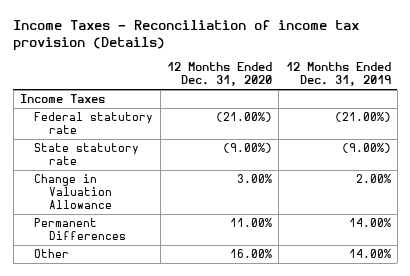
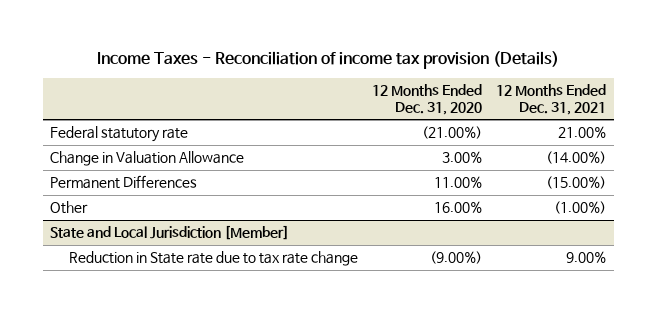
- | 12 Months Ended Dec. 31, 2020 | 12 Months Ended Dec. 31, 2019
+ | 12 Months Ended Dec. 31, 2020 | 12 Months Ended Dec. 31, 2021
- Income Taxes
- State statutory rate | (9.00%) | (9.00%)
+ State and Local Jurisdiction [Member]
+ Reduction in State rate due to tax rate change | (9.00%) | 9.00%

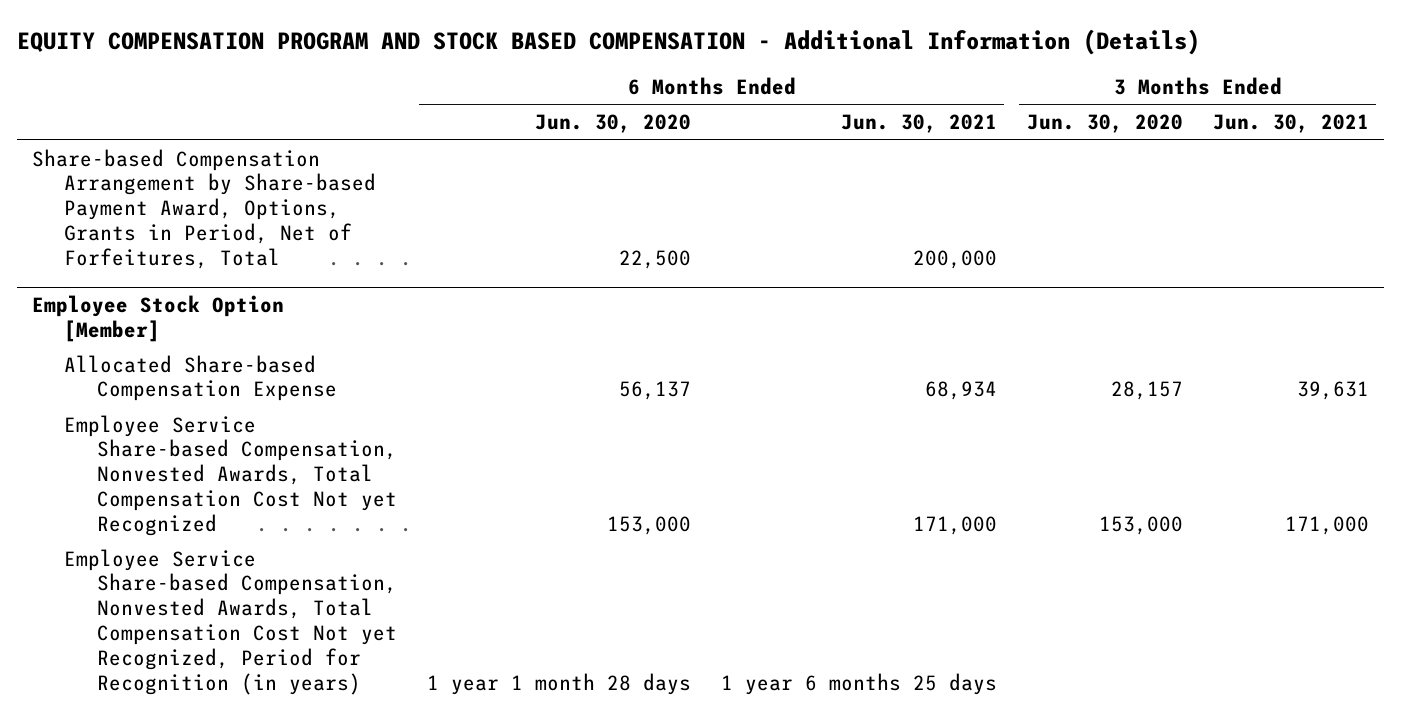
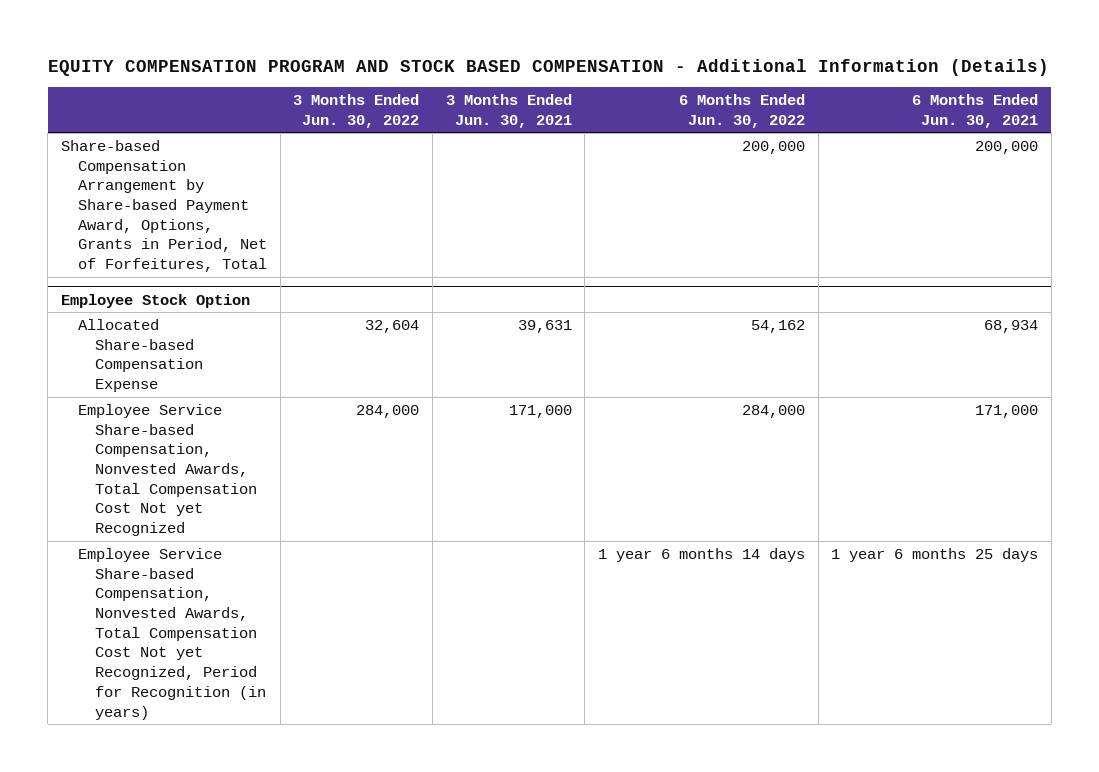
- | 6 Months Ended Jun. 30, 2020 | 6 Months Ended Jun. 30, 2021 | 3 Months Ended Jun. 30, 2020 | 3 Months Ended Jun. 30, 2021
+ | 3 Months Ended Jun. 30, 2022 | 3 Months Ended Jun. 30, 2021 | 6 Months Ended Jun. 30, 2022 | 6 Months Ended Jun. 30, 2021
- Employee Stock Option [Member]
+ Employee Stock Option

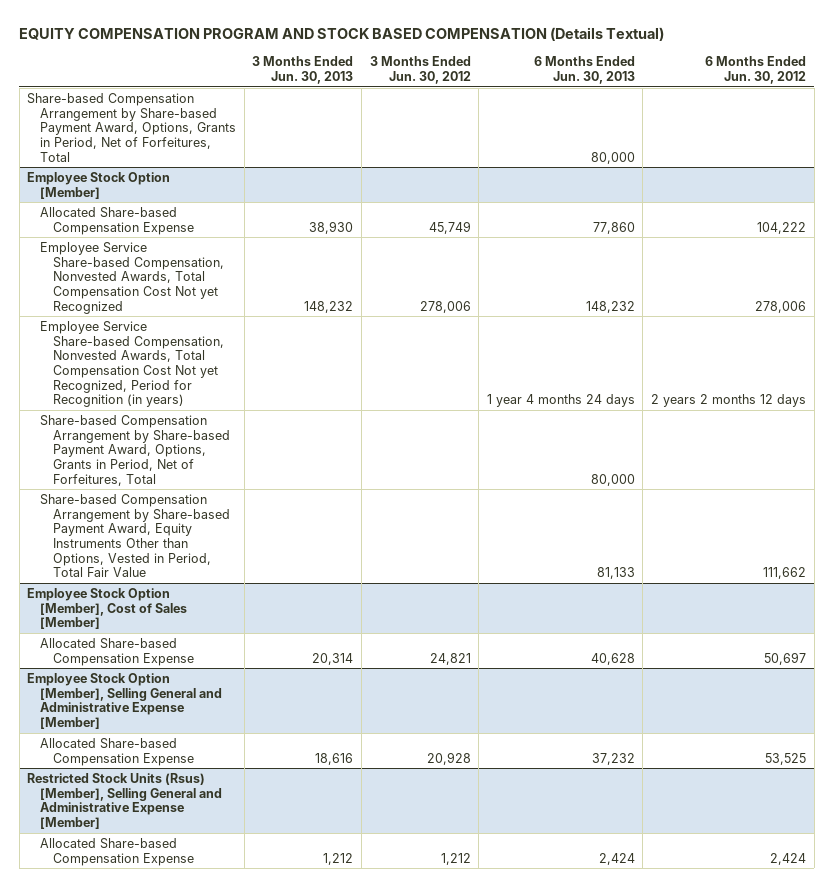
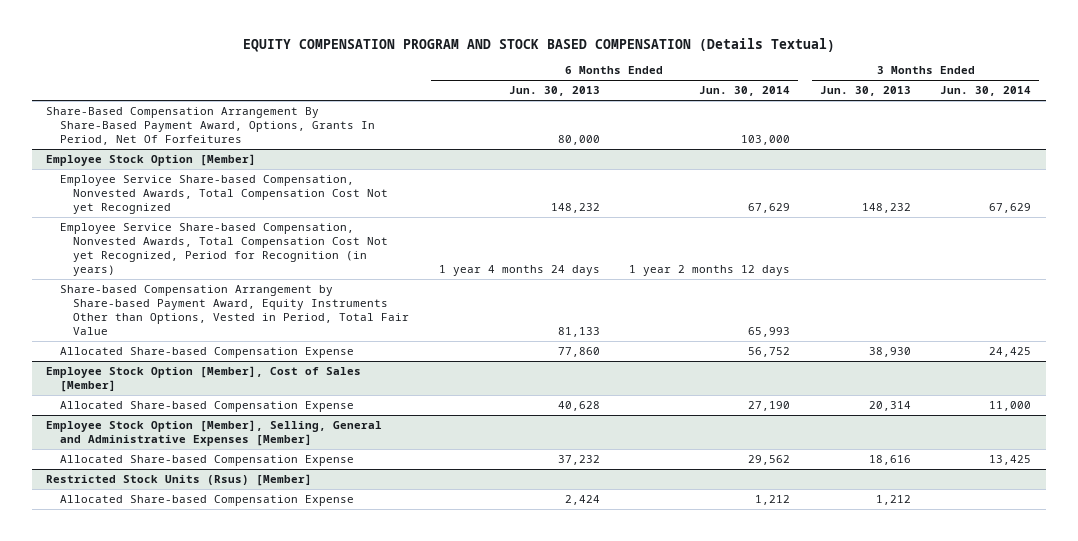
- | 3 Months Ended Jun. 30, 2013 | 3 Months Ended Jun. 30, 2012 | 6 Months Ended Jun. 30, 2013 | 6 Months Ended Jun. 30, 2012
+ | 6 Months Ended Jun. 30, 2013 | 6 Months Ended Jun. 30, 2014 | 3 Months Ended Jun. 30, 2013 | 3 Months Ended Jun. 30, 2014
- Share-based Compensation Arrangement by Share-based Payment Award, Options, Grants in Period, Net of Forfeitures, Total | | | 80,000 |
+ Share-Based Compensation Arrangement By Share-Based Payment Award, Options, Grants In Period, Net Of Forfeitures | 80,000 | 103,000 | |
@ Employee Stock Option [Member]
- Share-based Compensation Arrangement by Share-based Payment Award, Options, Grants in Period, Net of Forfeitures, Total | | | 80,000 |
moved down: Allocated Share-based Compensation Expense | 77,860 | 56,752 | 38,930 | 24,425
- Employee Stock Option [Member], Selling General and Administrative Expense [Member]
+ Employee Stock Option [Member], Selling, General and Administrative Expenses [Member]
- Restricted Stock Units (Rsus) [Member], Selling General and Administrative Expense [Member]
+ Restricted Stock Units (Rsus) [Member]

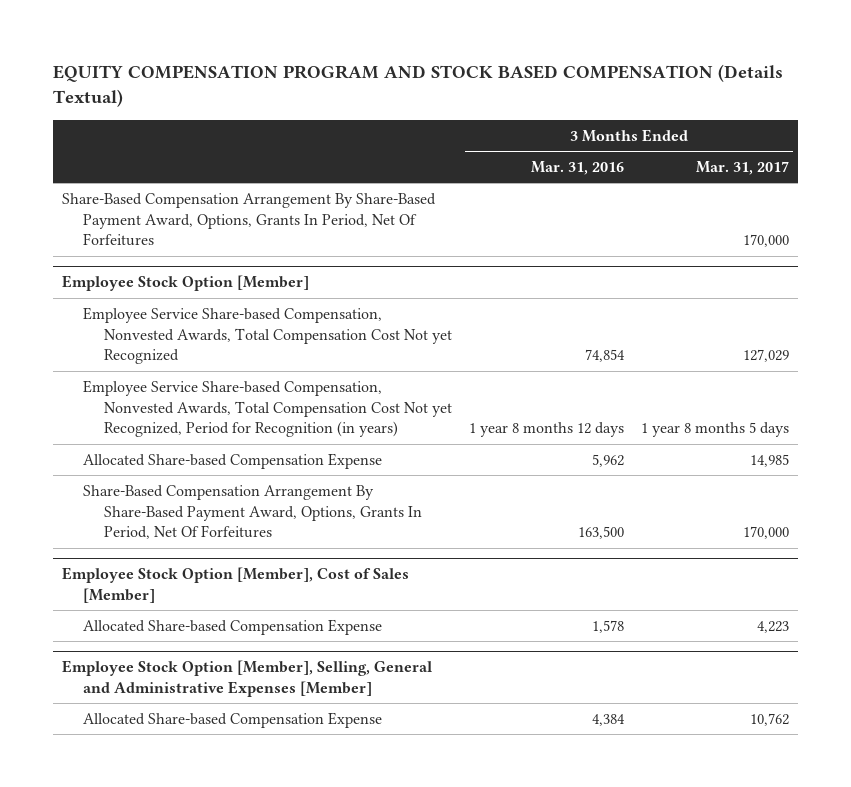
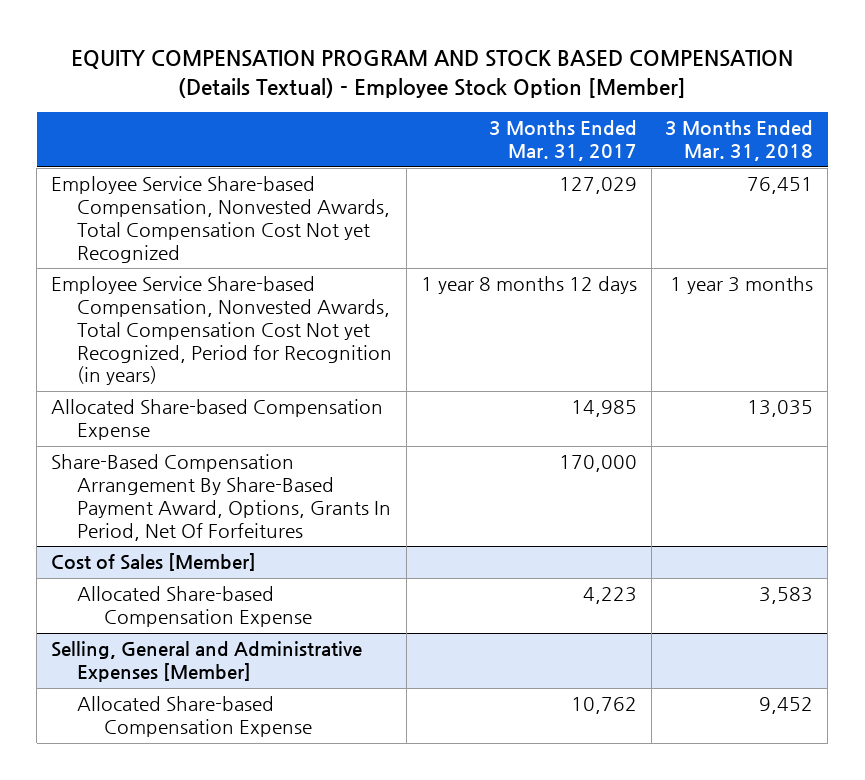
- EQUITY COMPENSATION PROGRAM AND STOCK BASED COMPENSATION (Details Textual)
+ EQUITY COMPENSATION PROGRAM AND STOCK BASED COMPENSATION (Details Textual) - Employee Stock Option [Member]
- | 3 Months Ended Mar. 31, 2016 | 3 Months Ended Mar. 31, 2017
+ | 3 Months Ended Mar. 31, 2017 | 3 Months Ended Mar. 31, 2018
- Share-Based Compensation Arrangement By Share-Based Payment Award, Options, Grants In Period, Net Of Forfeitures | | 170,000
- Employee Stock Option [Member]
- Employee Service Share-based Compensation, Nonvested Awards, Total Compensation Cost Not yet Recognized, Period for Recognition (in years) | 1 year 8 months 12 days | 1 year 8 months 5 days
+ Employee Service Share-based Compensation, Nonvested Awards, Total Compensation Cost Not yet Recognized, Period for Recognition (in years) | 1 year 8 months 12 days | 1 year 3 months
- Employee Stock Option [Member], Cost of Sales [Member]
+ Cost of Sales [Member]
- Employee Stock Option [Member], Selling, General and Administrative Expenses [Member]
+ Selling, General and Administrative Expenses [Member]

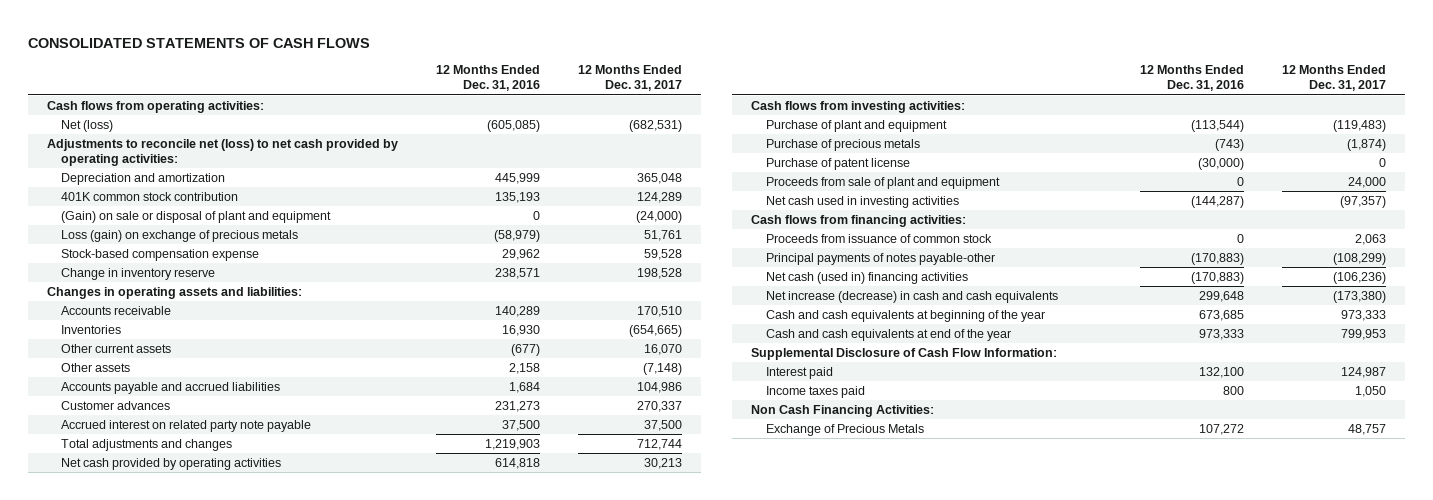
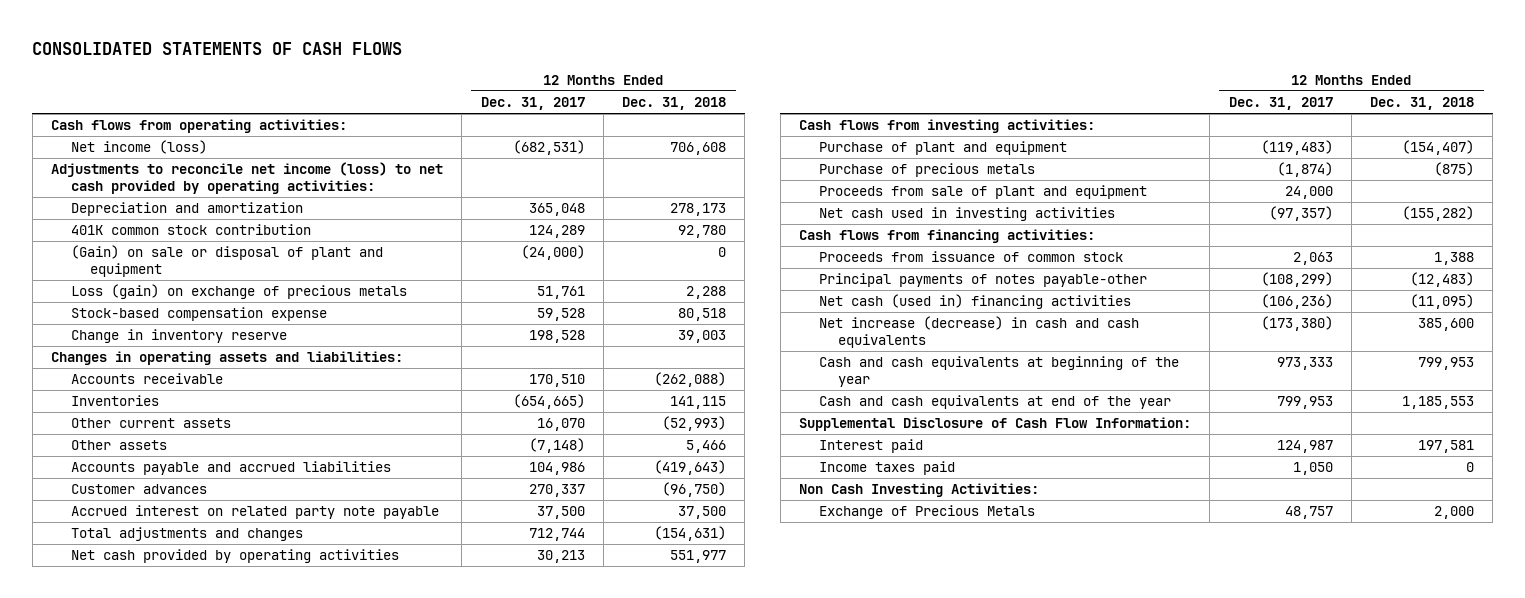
- | 12 Months Ended Dec. 31, 2016 | 12 Months Ended Dec. 31, 2017
+ | 12 Months Ended Dec. 31, 2017 | 12 Months Ended Dec. 31, 2018
- Net (loss) | (605,085) | (682,531)
- Adjustments to reconcile net (loss) to net cash provided by operating activities:
+ Net income (loss) | (682,531) | 706,608
+ Adjustments to reconcile net income (loss) to net cash provided by operating activities:
- Purchase of patent license | (30,000) | 0
- Non Cash Financing Activities:
+ Non Cash Investing Activities:

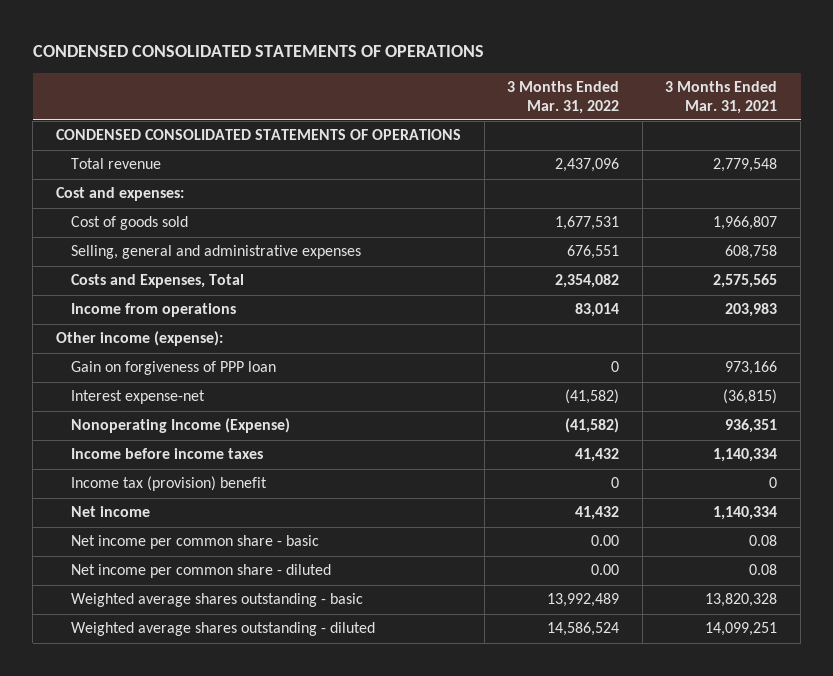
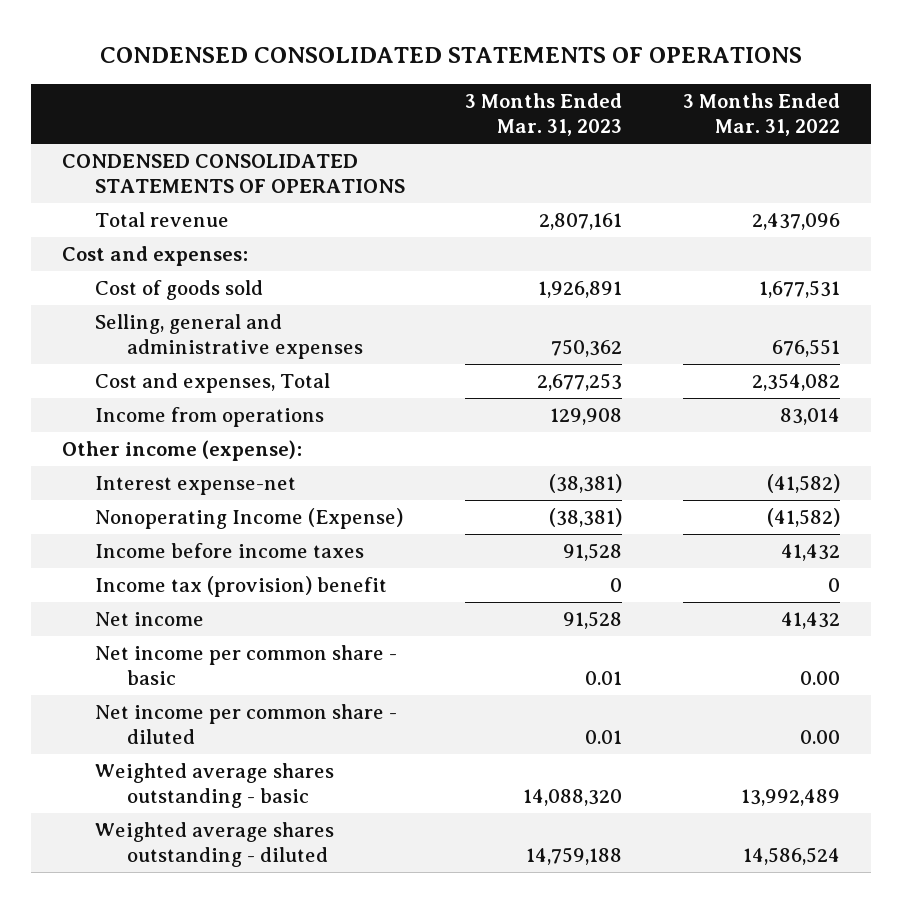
- | 3 Months Ended Mar. 31, 2022 | 3 Months Ended Mar. 31, 2021
+ | 3 Months Ended Mar. 31, 2023 | 3 Months Ended Mar. 31, 2022
- Costs and Expenses, Total | 2,354,082 | 2,575,565
+ Cost and expenses, Total | 2,677,253 | 2,354,082
- Gain on forgiveness of PPP loan | 0 | 973,166

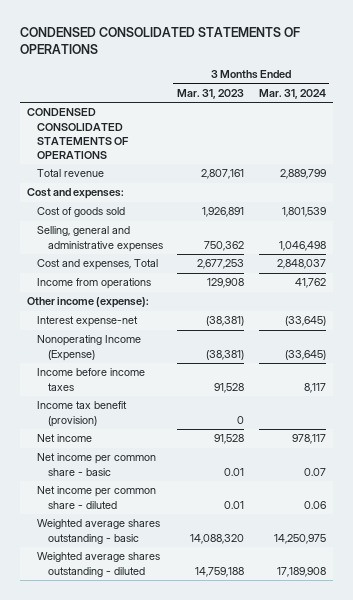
- | 3 Months Ended Mar. 31, 2023 | 3 Months Ended Mar. 31, 2022
+ | 3 Months Ended Mar. 31, 2023 | 3 Months Ended Mar. 31, 2024
- Income tax (provision) benefit | 0 | 0
+ Income tax benefit (provision) | 0 |

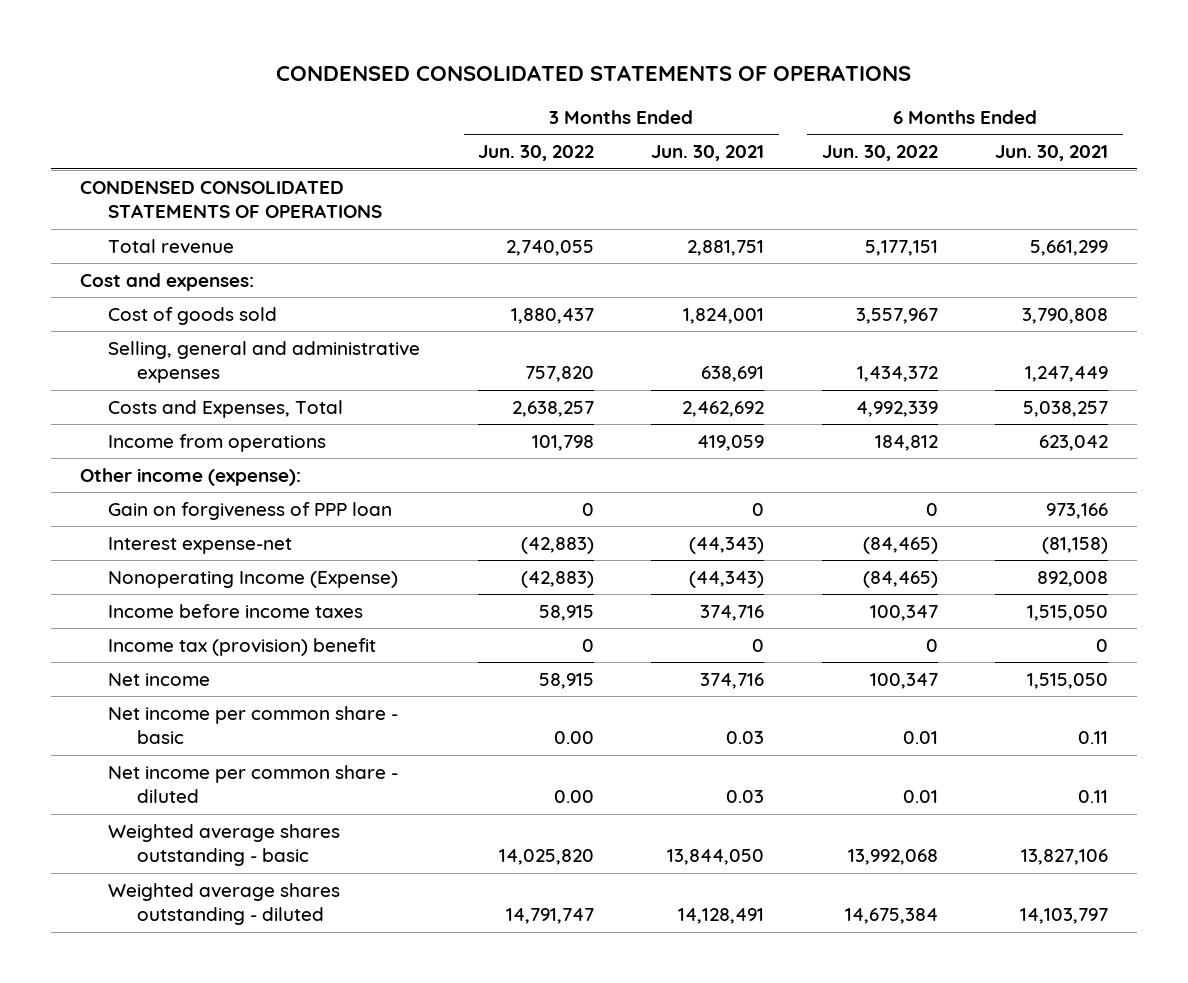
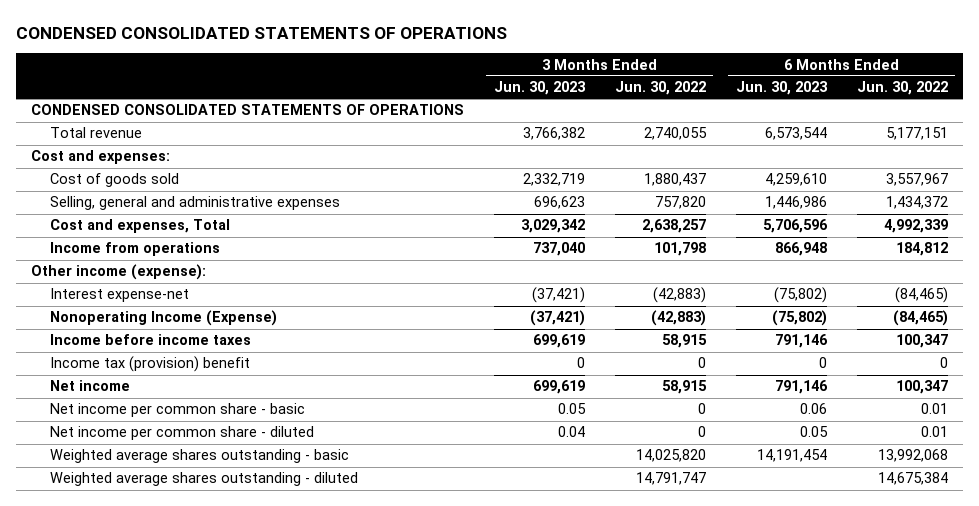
- | 3 Months Ended Jun. 30, 2022 | 3 Months Ended Jun. 30, 2021 | 6 Months Ended Jun. 30, 2022 | 6 Months Ended Jun. 30, 2021
+ | 3 Months Ended Jun. 30, 2023 | 3 Months Ended Jun. 30, 2022 | 6 Months Ended Jun. 30, 2023 | 6 Months Ended Jun. 30, 2022
- Costs and Expenses, Total | 2,638,257 | 2,462,692 | 4,992,339 | 5,038,257
+ Cost and expenses, Total | 3,029,342 | 2,638,257 | 5,706,596 | 4,992,339
- Gain on forgiveness of PPP loan | 0 | 0 | 0 | 973,166
- Net income per common share - basic | 0.00 | 0.03 | 0.01 | 0.11
- Net income per common share - diluted | 0.00 | 0.03 | 0.01 | 0.11
+ Net income per common share - basic | 0.05 | 0 | 0.06 | 0.01
+ Net income per common share - diluted | 0.04 | 0 | 0.05 | 0.01

